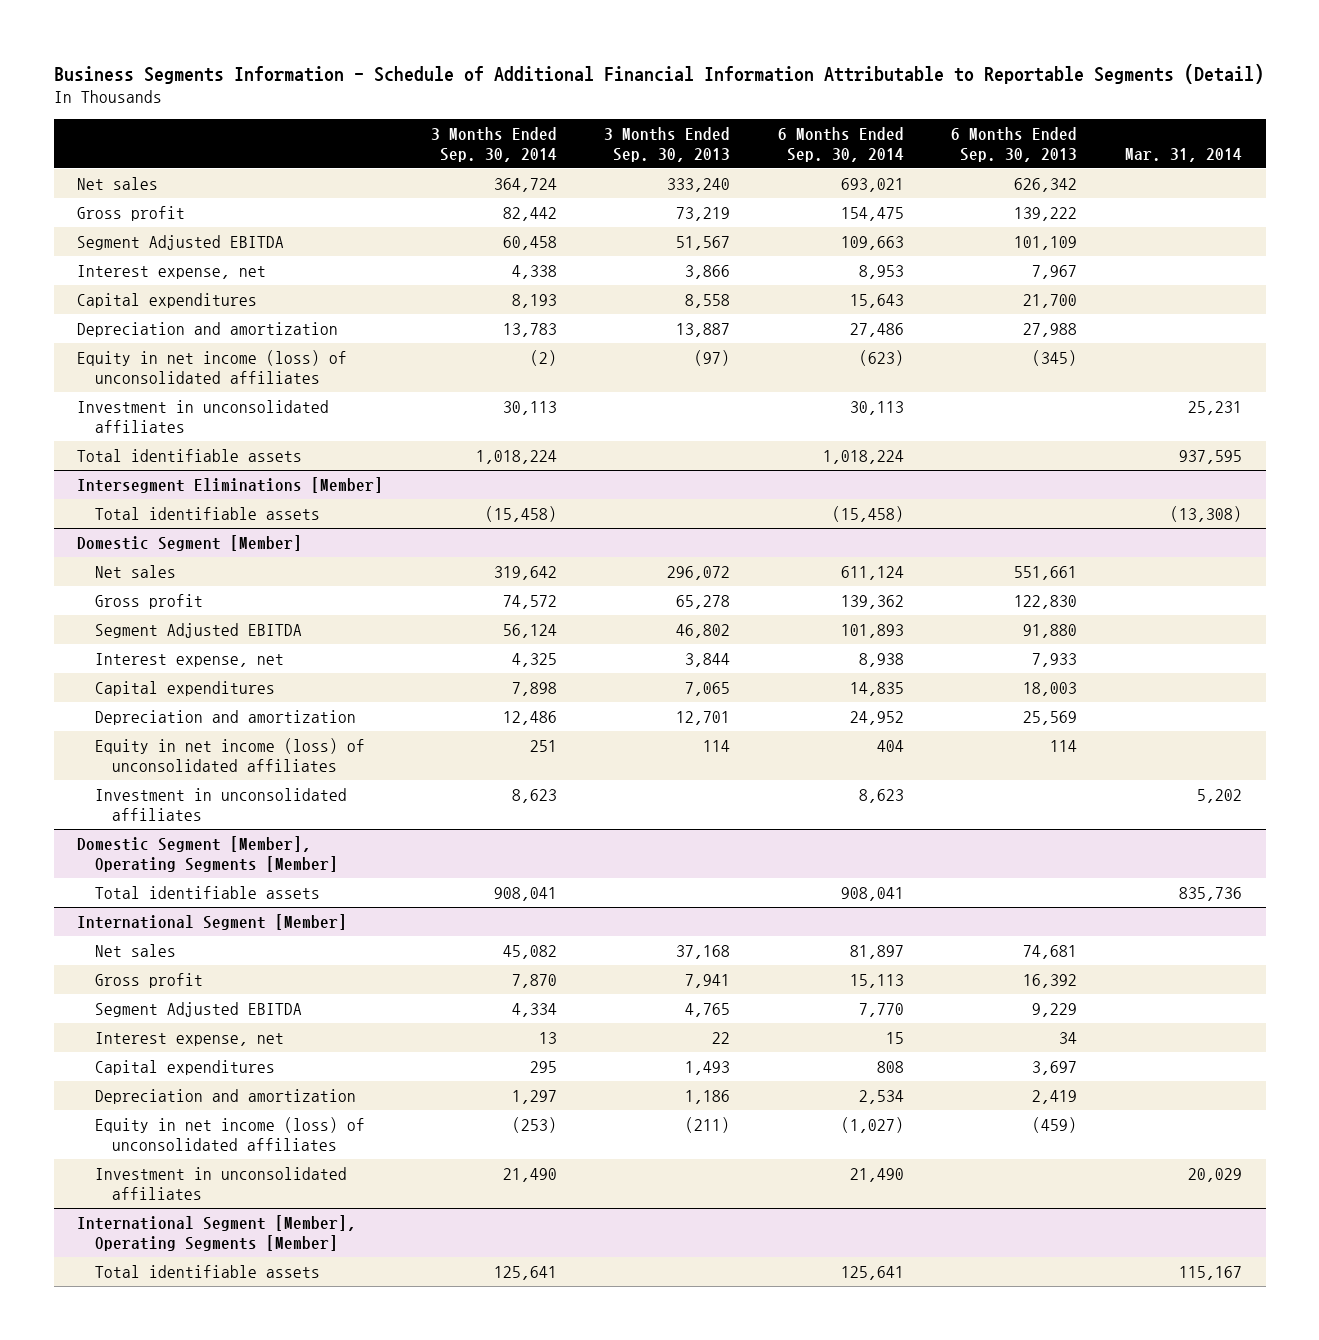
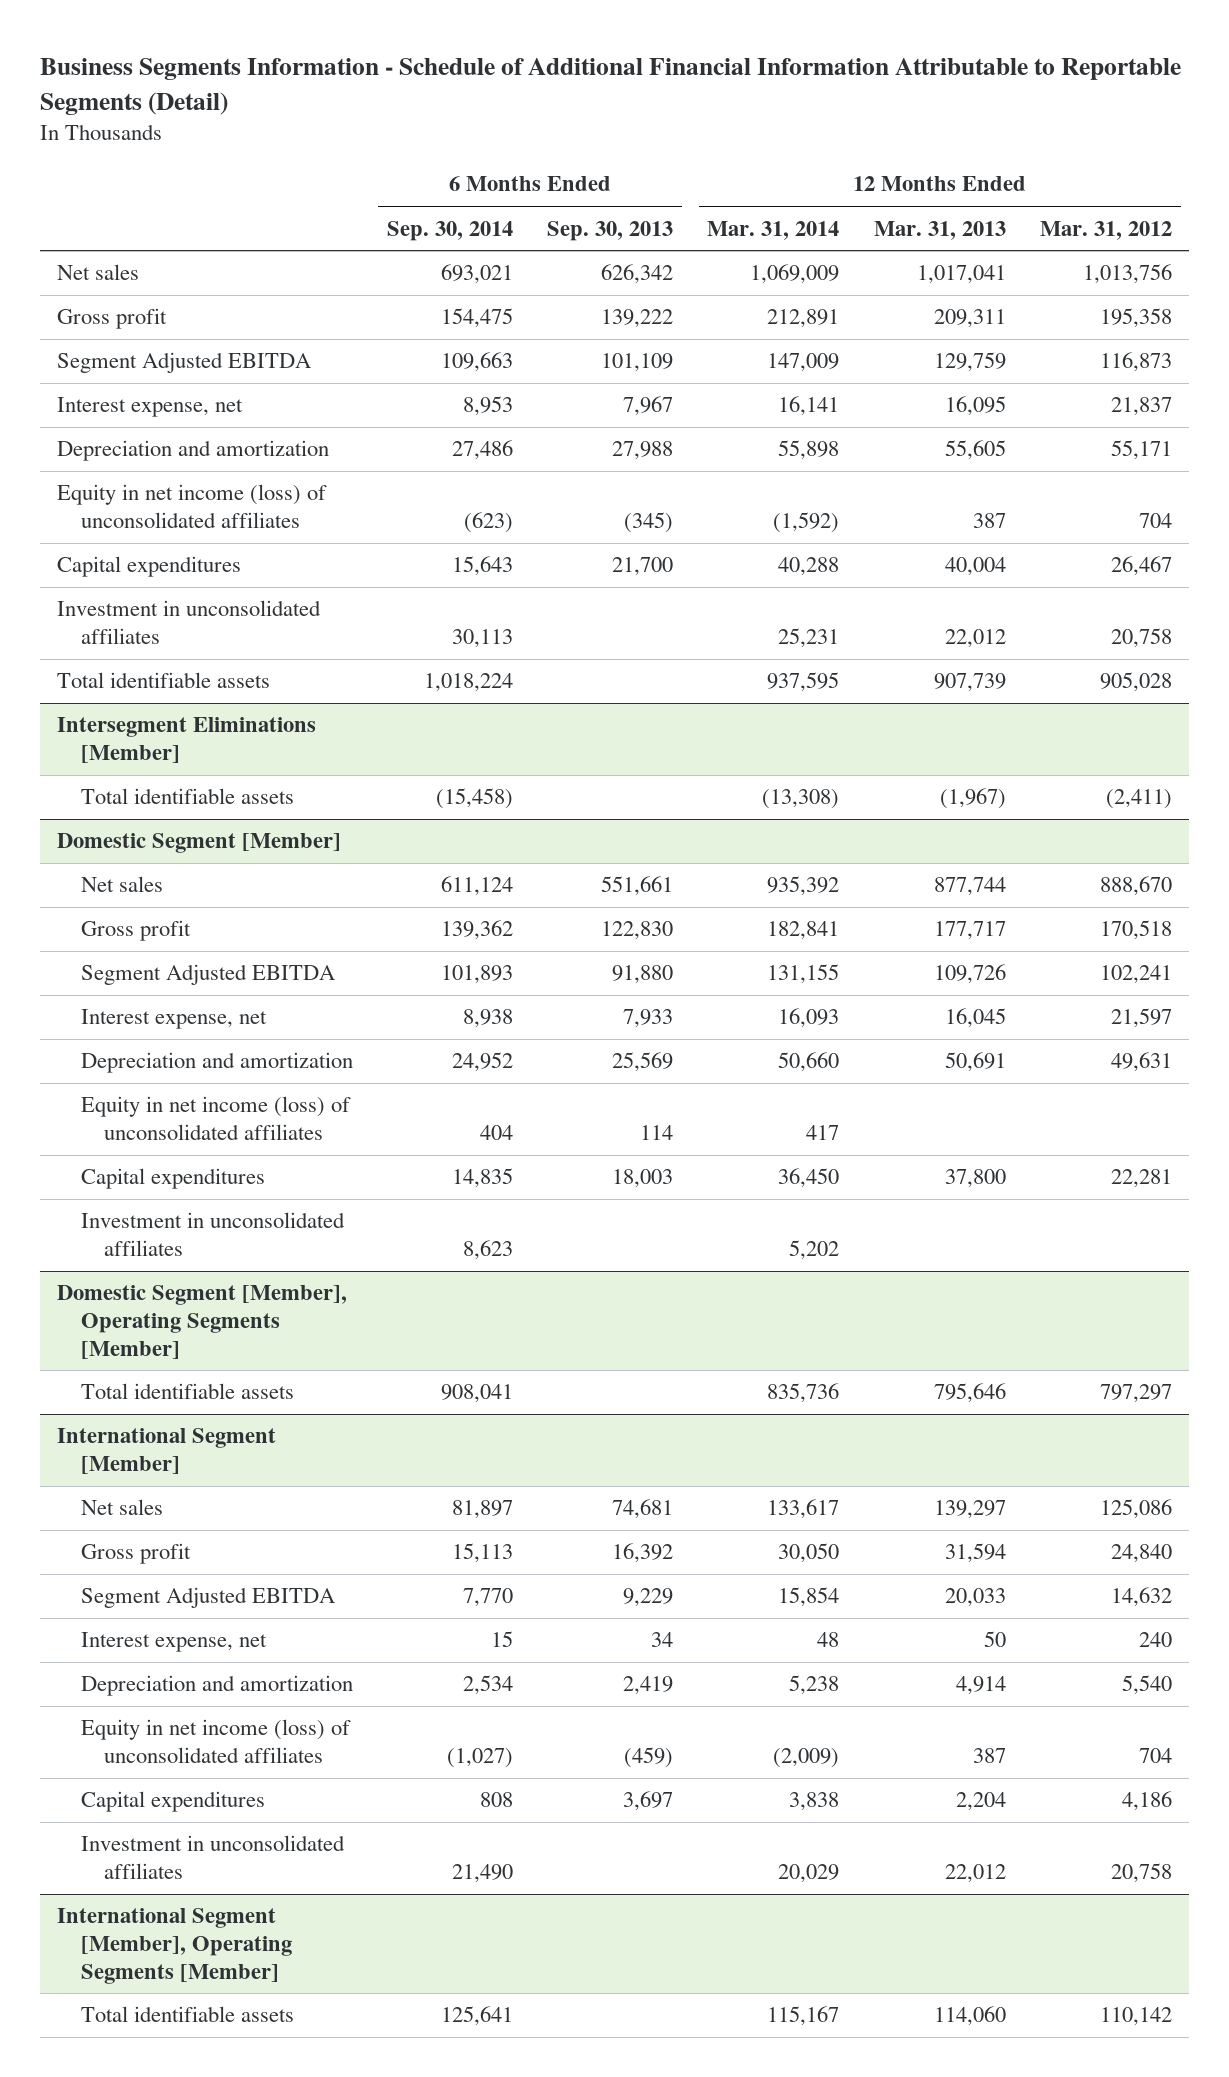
- | 3 Months Ended Sep. 30, 2014 | 3 Months Ended Sep. 30, 2013 | 6 Months Ended Sep. 30, 2014 | 6 Months Ended Sep. 30, 2013 | Mar. 31, 2014
+ | 6 Months Ended Sep. 30, 2014 | 6 Months Ended Sep. 30, 2013 | 12 Months Ended Mar. 31, 2014 | 12 Months Ended Mar. 31, 2013 | 12 Months Ended Mar. 31, 2012
moved down: Capital expenditures | 15,643 | 21,700 | 40,288 | 40,004 | 26,467
@ Domestic Segment [Member]
moved down: Capital expenditures | 14,835 | 18,003 | 36,450 | 37,800 | 22,281
@ International Segment [Member]
moved down: Capital expenditures | 808 | 3,697 | 3,838 | 2,204 | 4,186

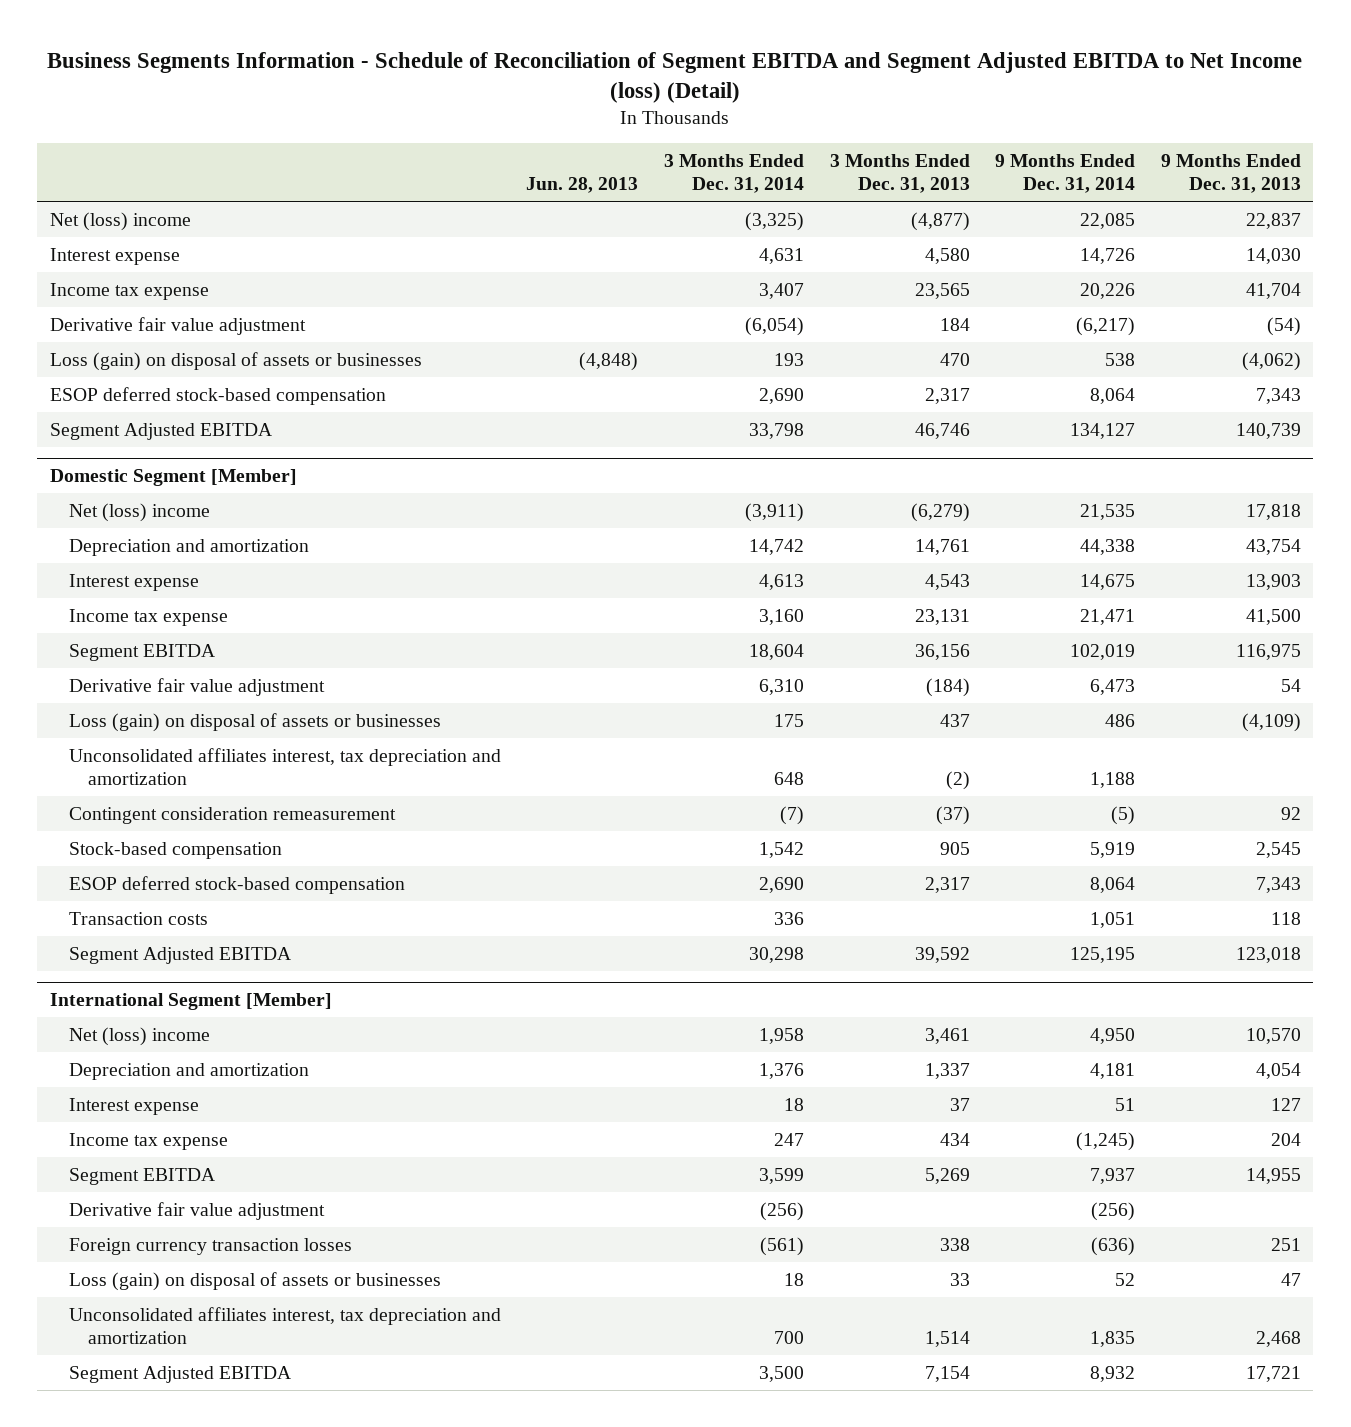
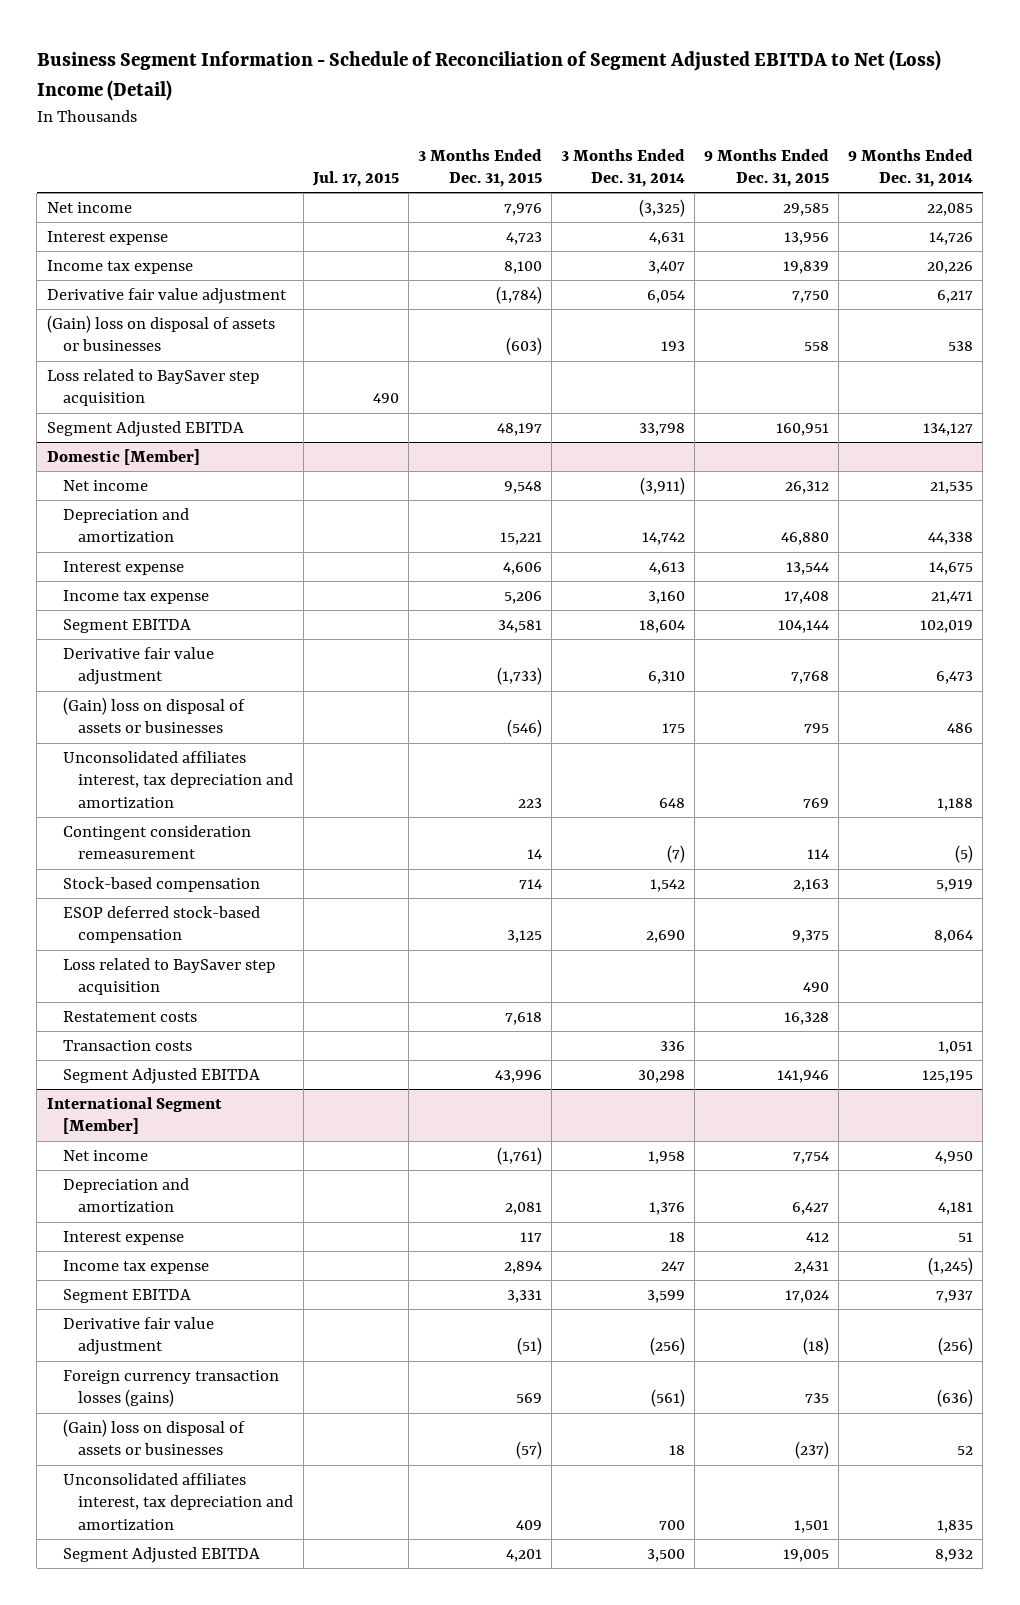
- Business Segments Information - Schedule of Reconciliation of Segment EBITDA and Segment Adjusted EBITDA to Net Income (loss) (Detail)
+ Business Segment Information - Schedule of Reconciliation of Segment Adjusted EBITDA to Net (Loss) Income (Detail)
- | Jun. 28, 2013 | 3 Months Ended Dec. 31, 2014 | 3 Months Ended Dec. 31, 2013 | 9 Months Ended Dec. 31, 2014 | 9 Months Ended Dec. 31, 2013
+ | Jul. 17, 2015 | 3 Months Ended Dec. 31, 2015 | 3 Months Ended Dec. 31, 2014 | 9 Months Ended Dec. 31, 2015 | 9 Months Ended Dec. 31, 2014
- Net (loss) income | | (3,325) | (4,877) | 22,085 | 22,837
+ Net income | | 7,976 | (3,325) | 29,585 | 22,085
- Derivative fair value adjustment | | (6,054) | 184 | (6,217) | (54)
- Loss (gain) on disposal of assets or businesses | (4,848) | 193 | 470 | 538 | (4,062)
- ESOP deferred stock-based compensation | | 2,690 | 2,317 | 8,064 | 7,343
+ Derivative fair value adjustment | | (1,784) | 6,054 | 7,750 | 6,217
+ (Gain) loss on disposal of assets or businesses | | (603) | 193 | 558 | 538
+ Loss related to BaySaver step acquisition | 490 | | | |
- Domestic Segment [Member]
- Net (loss) income | | (3,911) | (6,279) | 21,535 | 17,818
+ Domestic [Member]
+ Net income | | 9,548 | (3,911) | 26,312 | 21,535
- Loss (gain) on disposal of assets or businesses | | 175 | 437 | 486 | (4,109)
+ (Gain) loss on disposal of assets or businesses | | (546) | 175 | 795 | 486
+ Loss related to BaySaver step acquisition | | | | 490 |
+ Restatement costs | | 7,618 | | 16,328 |
@ International Segment [Member]
- Net (loss) income | | 1,958 | 3,461 | 4,950 | 10,570
+ Net income | | (1,761) | 1,958 | 7,754 | 4,950
- Foreign currency transaction losses | | (561) | 338 | (636) | 251
- Loss (gain) on disposal of assets or businesses | | 18 | 33 | 52 | 47
+ Foreign currency transaction losses (gains) | | 569 | (561) | 735 | (636)
+ (Gain) loss on disposal of assets or businesses | | (57) | 18 | (237) | 52

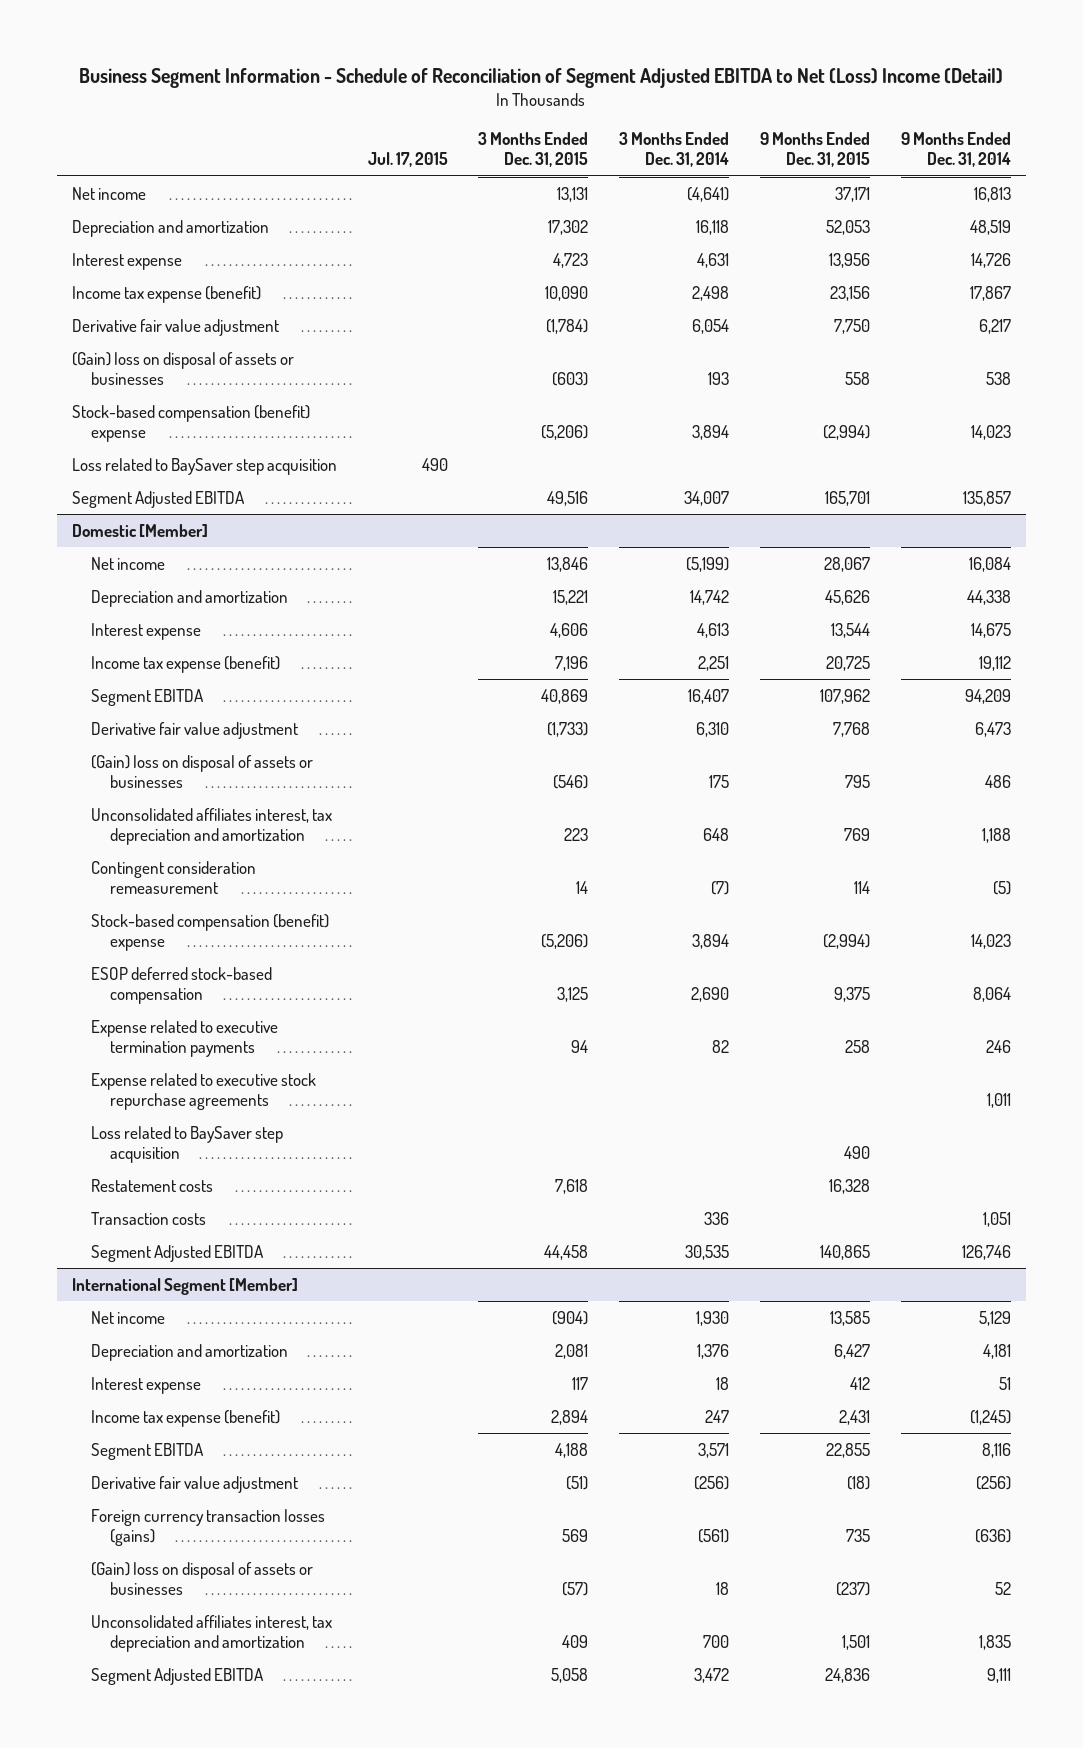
- Net income | | 7,976 | (3,325) | 29,585 | 22,085
+ Net income | | 13,131 | (4,641) | 37,171 | 16,813
+ Depreciation and amortization | | 17,302 | 16,118 | 52,053 | 48,519
- Income tax expense | | 8,100 | 3,407 | 19,839 | 20,226
+ Income tax expense (benefit) | | 10,090 | 2,498 | 23,156 | 17,867
+ Stock-based compensation (benefit) expense | | (5,206) | 3,894 | (2,994) | 14,023
- Segment Adjusted EBITDA | | 48,197 | 33,798 | 160,951 | 134,127
+ Segment Adjusted EBITDA | | 49,516 | 34,007 | 165,701 | 135,857
@ Domestic [Member]
- Net income | | 9,548 | (3,911) | 26,312 | 21,535
- Depreciation and amortization | | 15,221 | 14,742 | 46,880 | 44,338
+ Net income | | 13,846 | (5,199) | 28,067 | 16,084
+ Depreciation and amortization | | 15,221 | 14,742 | 45,626 | 44,338
- Income tax expense | | 5,206 | 3,160 | 17,408 | 21,471
- Segment EBITDA | | 34,581 | 18,604 | 104,144 | 102,019
+ Income tax expense (benefit) | | 7,196 | 2,251 | 20,725 | 19,112
+ Segment EBITDA | | 40,869 | 16,407 | 107,962 | 94,209
- Stock-based compensation | | 714 | 1,542 | 2,163 | 5,919
+ Stock-based compensation (benefit) expense | | (5,206) | 3,894 | (2,994) | 14,023
+ Expense related to executive termination payments | | 94 | 82 | 258 | 246
+ Expense related to executive stock repurchase agreements | | | | | 1,011
- Segment Adjusted EBITDA | | 43,996 | 30,298 | 141,946 | 125,195
+ Segment Adjusted EBITDA | | 44,458 | 30,535 | 140,865 | 126,746
@ International Segment [Member]
- Net income | | (1,761) | 1,958 | 7,754 | 4,950
+ Net income | | (904) | 1,930 | 13,585 | 5,129
- Income tax expense | | 2,894 | 247 | 2,431 | (1,245)
- Segment EBITDA | | 3,331 | 3,599 | 17,024 | 7,937
+ Income tax expense (benefit) | | 2,894 | 247 | 2,431 | (1,245)
+ Segment EBITDA | | 4,188 | 3,571 | 22,855 | 8,116
- Segment Adjusted EBITDA | | 4,201 | 3,500 | 19,005 | 8,932
+ Segment Adjusted EBITDA | | 5,058 | 3,472 | 24,836 | 9,111

